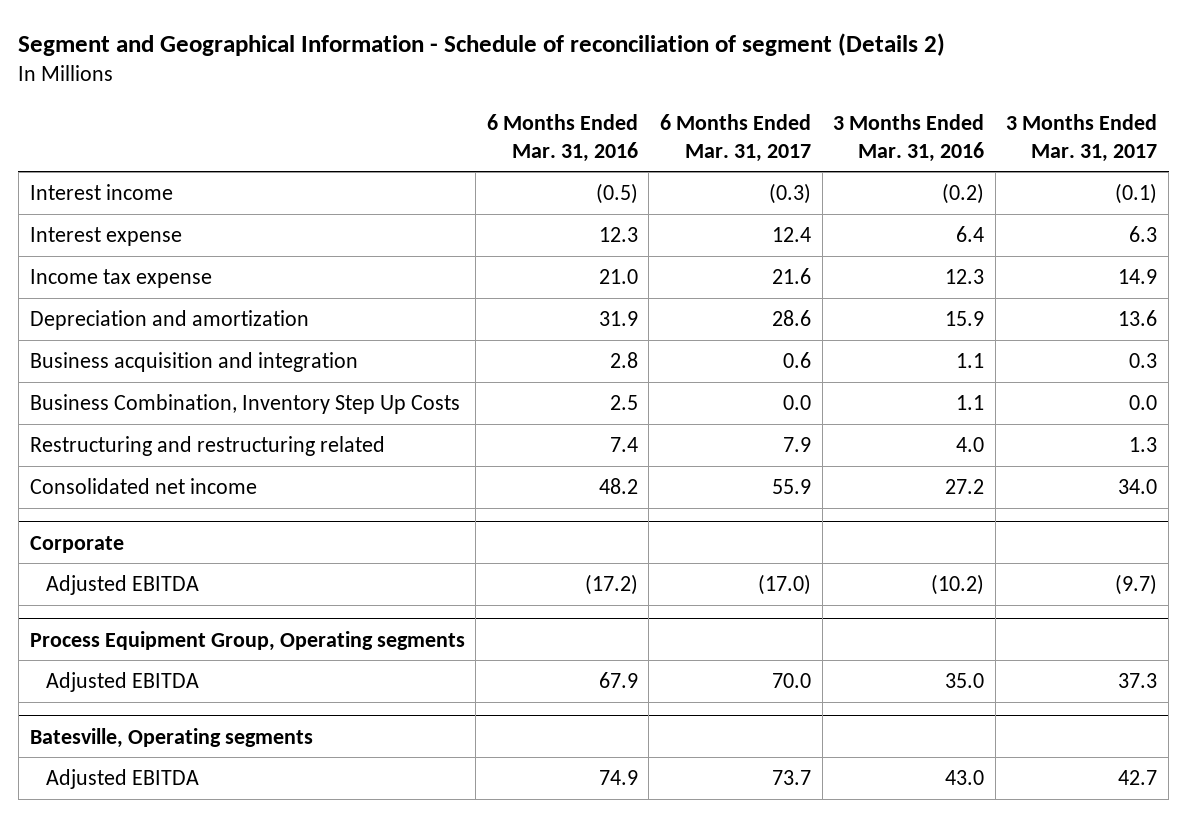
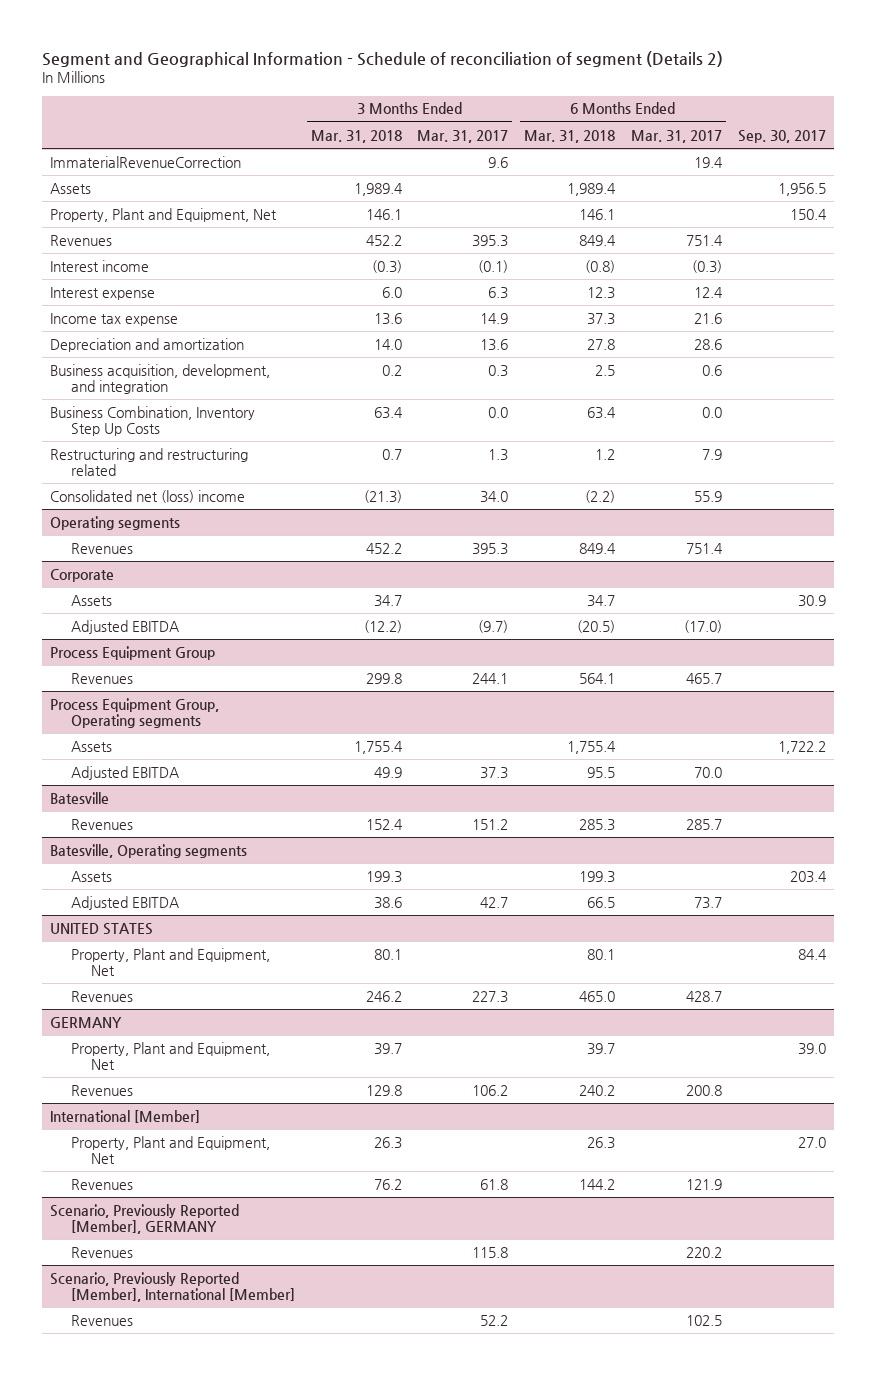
- | 6 Months Ended Mar. 31, 2016 | 6 Months Ended Mar. 31, 2017 | 3 Months Ended Mar. 31, 2016 | 3 Months Ended Mar. 31, 2017
+ | 3 Months Ended Mar. 31, 2018 | 3 Months Ended Mar. 31, 2017 | 6 Months Ended Mar. 31, 2018 | 6 Months Ended Mar. 31, 2017 | Sep. 30, 2017
+ ImmaterialRevenueCorrection | | 9.6 | | 19.4 |
+ Assets | 1,989.4 | | 1,989.4 | | 1,956.5
+ Property, Plant and Equipment, Net | 146.1 | | 146.1 | | 150.4
+ Revenues | 452.2 | 395.3 | 849.4 | 751.4 |
- Business acquisition and integration | 2.8 | 0.6 | 1.1 | 0.3
+ Business acquisition, development, and integration | 0.2 | 0.3 | 2.5 | 0.6 |
- Consolidated net income | 48.2 | 55.9 | 27.2 | 34.0
+ Consolidated net (loss) income | (21.3) | 34.0 | (2.2) | 55.9 |
+ Operating segments
+ Revenues | 452.2 | 395.3 | 849.4 | 751.4 |
@ Corporate
+ Assets | 34.7 | | 34.7 | | 30.9
+ Process Equipment Group
+ Revenues | 299.8 | 244.1 | 564.1 | 465.7 |
@ Process Equipment Group, Operating segments
+ Assets | 1,755.4 | | 1,755.4 | | 1,722.2
+ Batesville
+ Revenues | 152.4 | 151.2 | 285.3 | 285.7 |
@ Batesville, Operating segments
+ Assets | 199.3 | | 199.3 | | 203.4
+ UNITED STATES
+ Property, Plant and Equipment, Net | 80.1 | | 80.1 | | 84.4
+ Revenues | 246.2 | 227.3 | 465.0 | 428.7 |
+ GERMANY
+ Property, Plant and Equipment, Net | 39.7 | | 39.7 | | 39.0
+ Revenues | 129.8 | 106.2 | 240.2 | 200.8 |
+ International [Member]
+ Property, Plant and Equipment, Net | 26.3 | | 26.3 | | 27.0
+ Revenues | 76.2 | 61.8 | 144.2 | 121.9 |
+ Scenario, Previously Reported [Member], GERMANY
+ Revenues | | 115.8 | | 220.2 |
+ Scenario, Previously Reported [Member], International [Member]
+ Revenues | | 52.2 | | 102.5 |

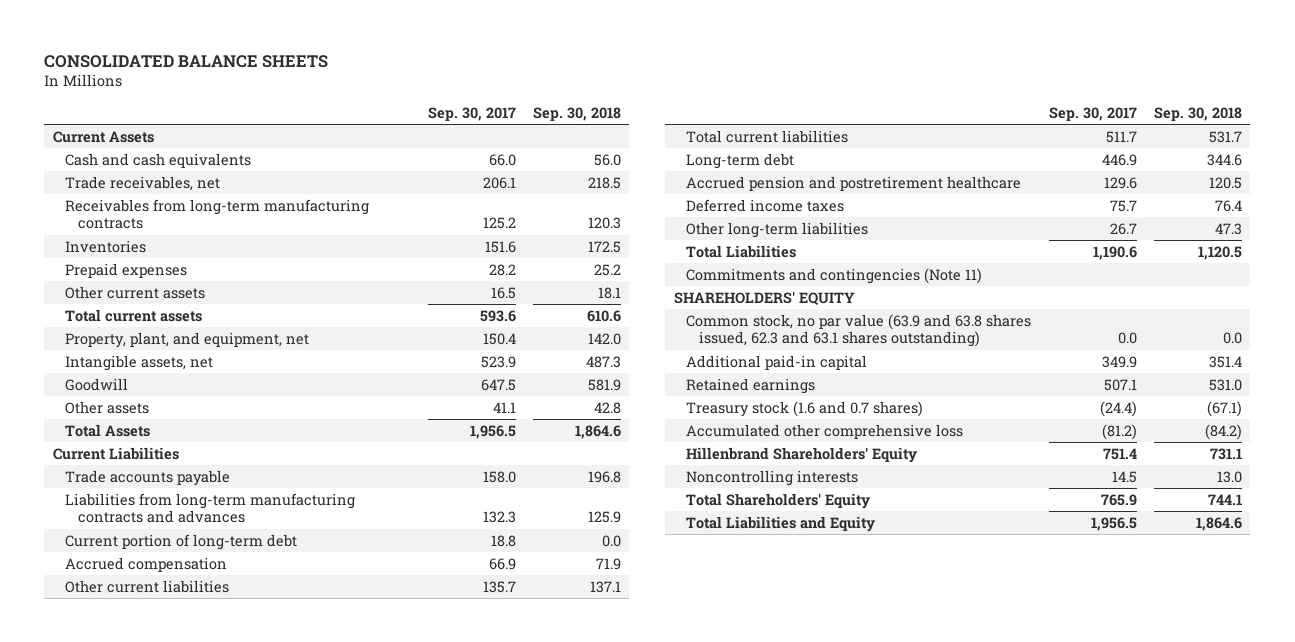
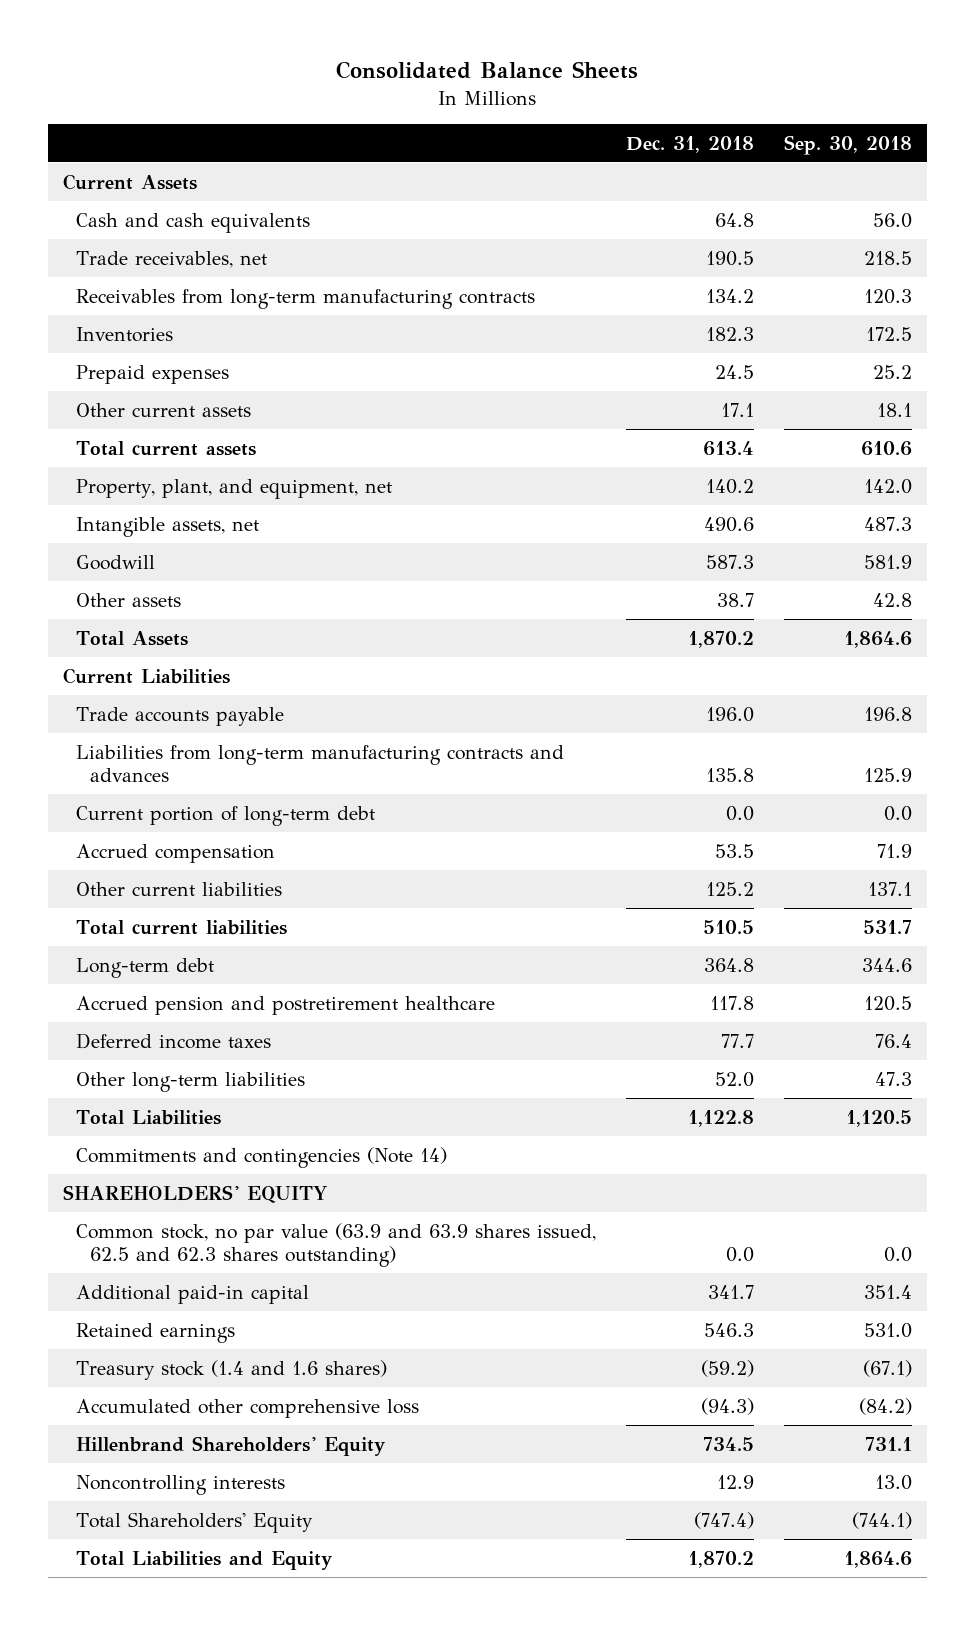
- CONSOLIDATED BALANCE SHEETS
+ Consolidated Balance Sheets
- | Sep. 30, 2017 | Sep. 30, 2018
+ | Dec. 31, 2018 | Sep. 30, 2018
- Commitments and contingencies (Note 11)
+ Commitments and contingencies (Note 14)
- Common stock, no par value (63.9 and 63.8 shares issued, 62.3 and 63.1 shares outstanding) | 0.0 | 0.0
+ Common stock, no par value (63.9 and 63.9 shares issued, 62.5 and 62.3 shares outstanding) | 0.0 | 0.0
- Treasury stock (1.6 and 0.7 shares) | (24.4) | (67.1)
+ Treasury stock (1.4 and 1.6 shares) | (59.2) | (67.1)
- Total Shareholders' Equity | 765.9 | 744.1
+ Total Shareholders' Equity | (747.4) | (744.1)

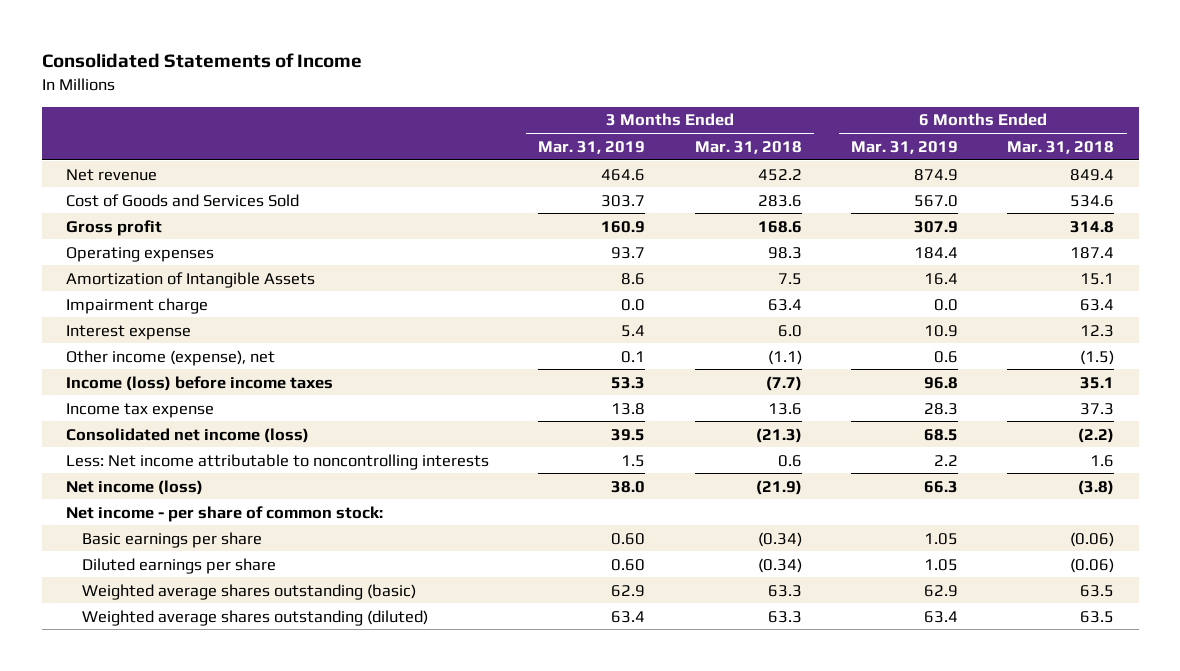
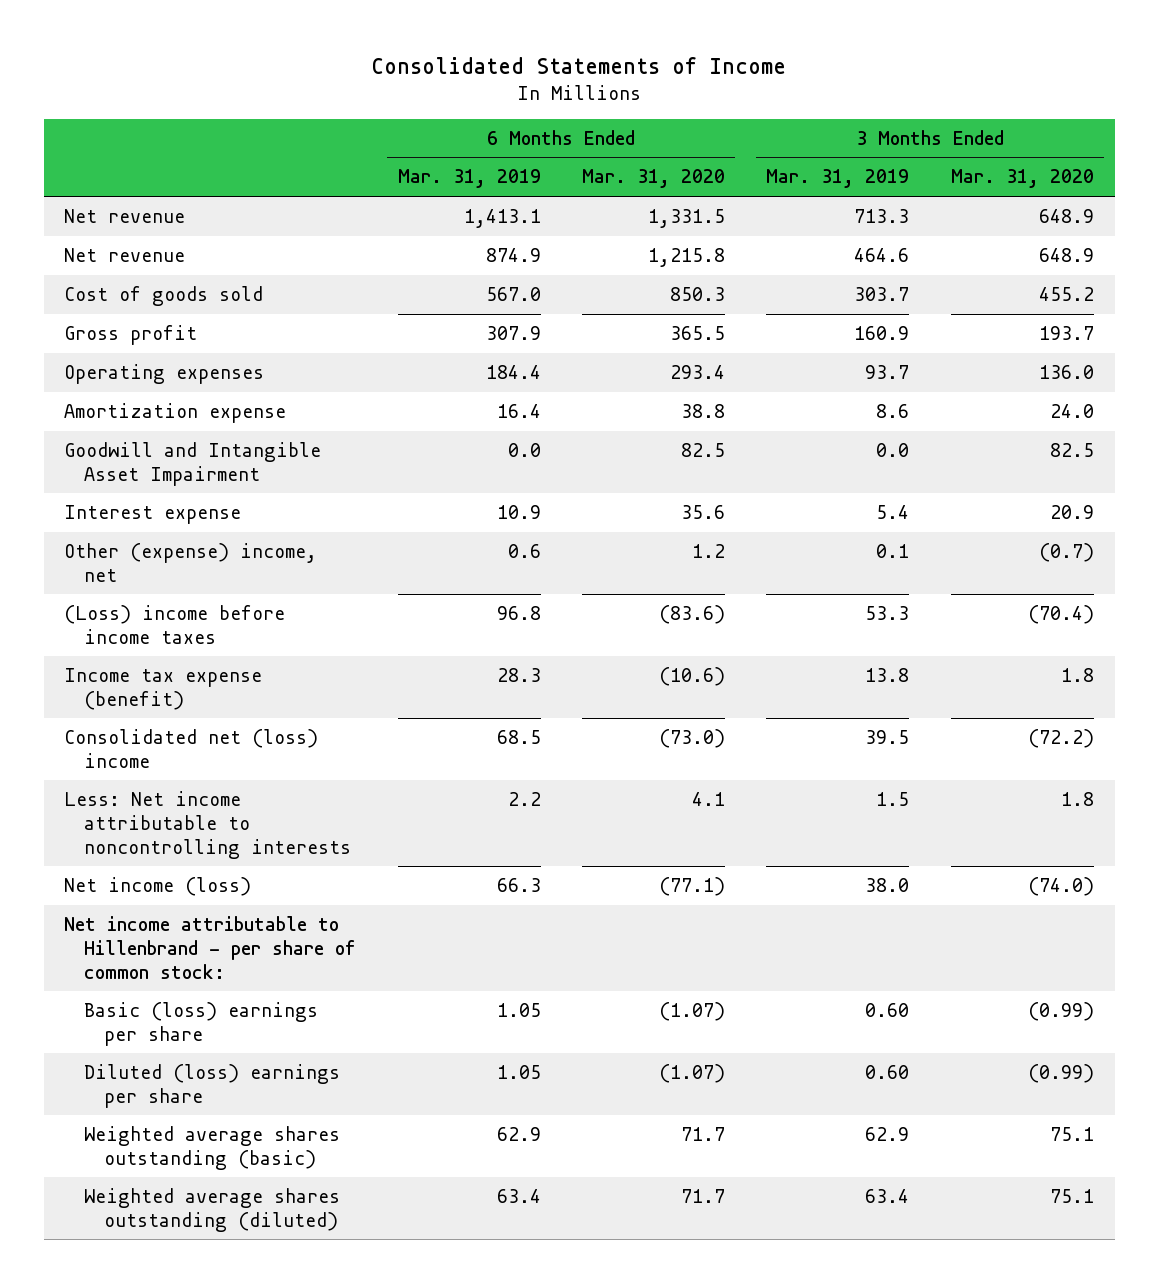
- | 3 Months Ended Mar. 31, 2019 | 3 Months Ended Mar. 31, 2018 | 6 Months Ended Mar. 31, 2019 | 6 Months Ended Mar. 31, 2018
+ | 6 Months Ended Mar. 31, 2019 | 6 Months Ended Mar. 31, 2020 | 3 Months Ended Mar. 31, 2019 | 3 Months Ended Mar. 31, 2020
+ Net revenue | 1,413.1 | 1,331.5 | 713.3 | 648.9
- Cost of Goods and Services Sold | 303.7 | 283.6 | 567.0 | 534.6
+ Cost of goods sold | 567.0 | 850.3 | 303.7 | 455.2
- Amortization of Intangible Assets | 8.6 | 7.5 | 16.4 | 15.1
- Impairment charge | 0.0 | 63.4 | 0.0 | 63.4
+ Amortization expense | 16.4 | 38.8 | 8.6 | 24.0
+ Goodwill and Intangible Asset Impairment | 0.0 | 82.5 | 0.0 | 82.5
- Other income (expense), net | 0.1 | (1.1) | 0.6 | (1.5)
- Income (loss) before income taxes | 53.3 | (7.7) | 96.8 | 35.1
- Income tax expense | 13.8 | 13.6 | 28.3 | 37.3
- Consolidated net income (loss) | 39.5 | (21.3) | 68.5 | (2.2)
+ Other (expense) income, net | 0.6 | 1.2 | 0.1 | (0.7)
+ (Loss) income before income taxes | 96.8 | (83.6) | 53.3 | (70.4)
+ Income tax expense (benefit) | 28.3 | (10.6) | 13.8 | 1.8
+ Consolidated net (loss) income | 68.5 | (73.0) | 39.5 | (72.2)
- Net income - per share of common stock:
- Basic earnings per share | 0.60 | (0.34) | 1.05 | (0.06)
- Diluted earnings per share | 0.60 | (0.34) | 1.05 | (0.06)
+ Net income attributable to Hillenbrand - per share of common stock:
+ Basic (loss) earnings per share | 1.05 | (1.07) | 0.60 | (0.99)
+ Diluted (loss) earnings per share | 1.05 | (1.07) | 0.60 | (0.99)

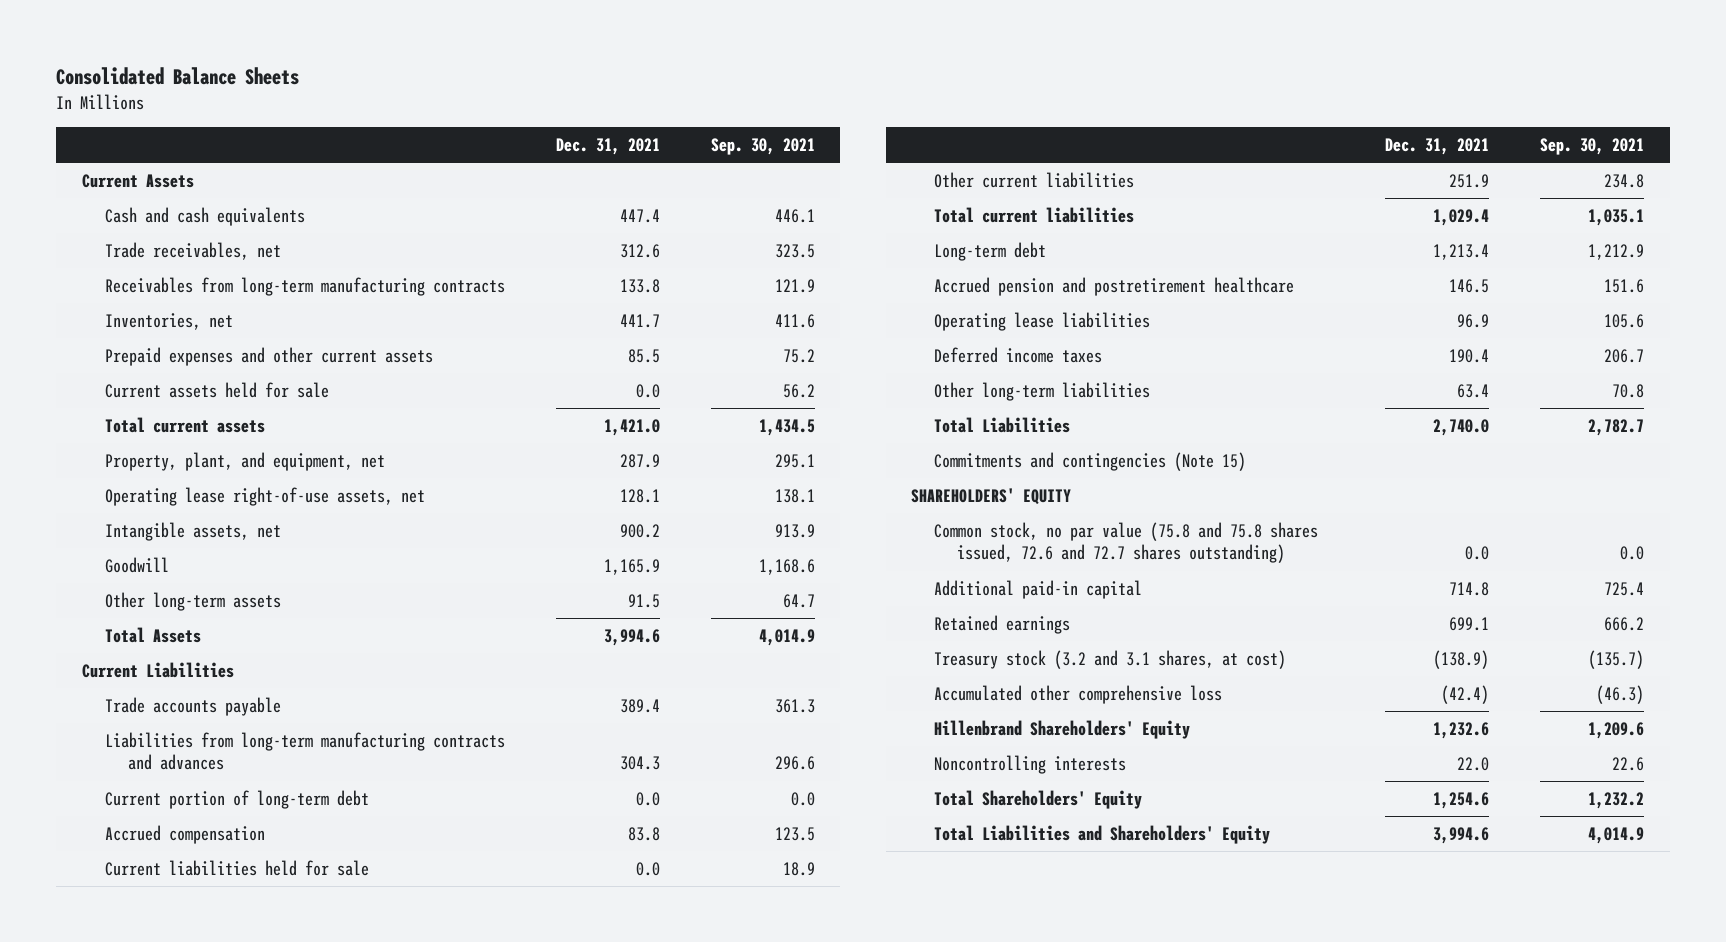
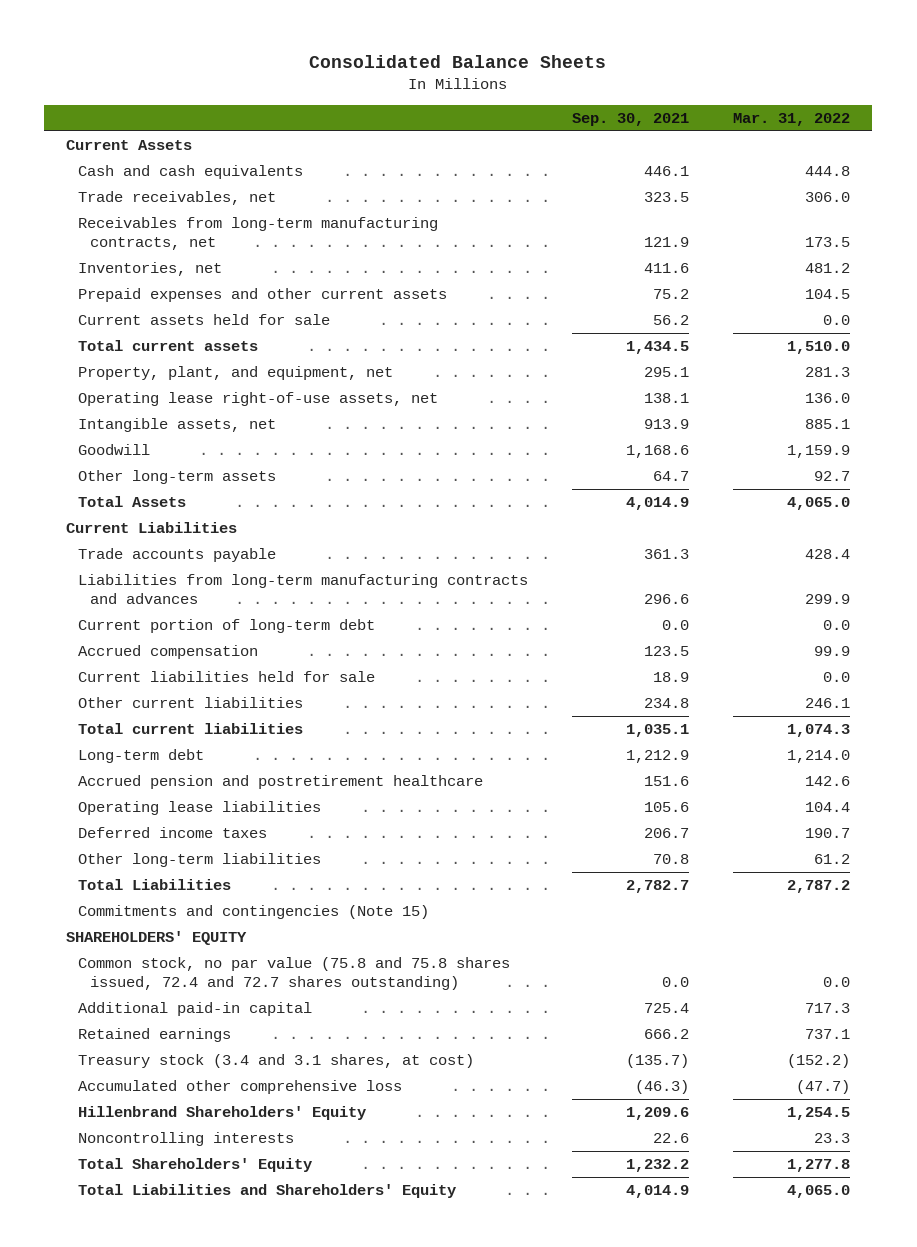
- | Dec. 31, 2021 | Sep. 30, 2021
+ | Sep. 30, 2021 | Mar. 31, 2022
- Receivables from long-term manufacturing contracts | 133.8 | 121.9
+ Receivables from long-term manufacturing contracts, net | 121.9 | 173.5
- Common stock, no par value (75.8 and 75.8 shares issued, 72.6 and 72.7 shares outstanding) | 0.0 | 0.0
+ Common stock, no par value (75.8 and 75.8 shares issued, 72.4 and 72.7 shares outstanding) | 0.0 | 0.0
- Treasury stock (3.2 and 3.1 shares, at cost) | (138.9) | (135.7)
+ Treasury stock (3.4 and 3.1 shares, at cost) | (135.7) | (152.2)

